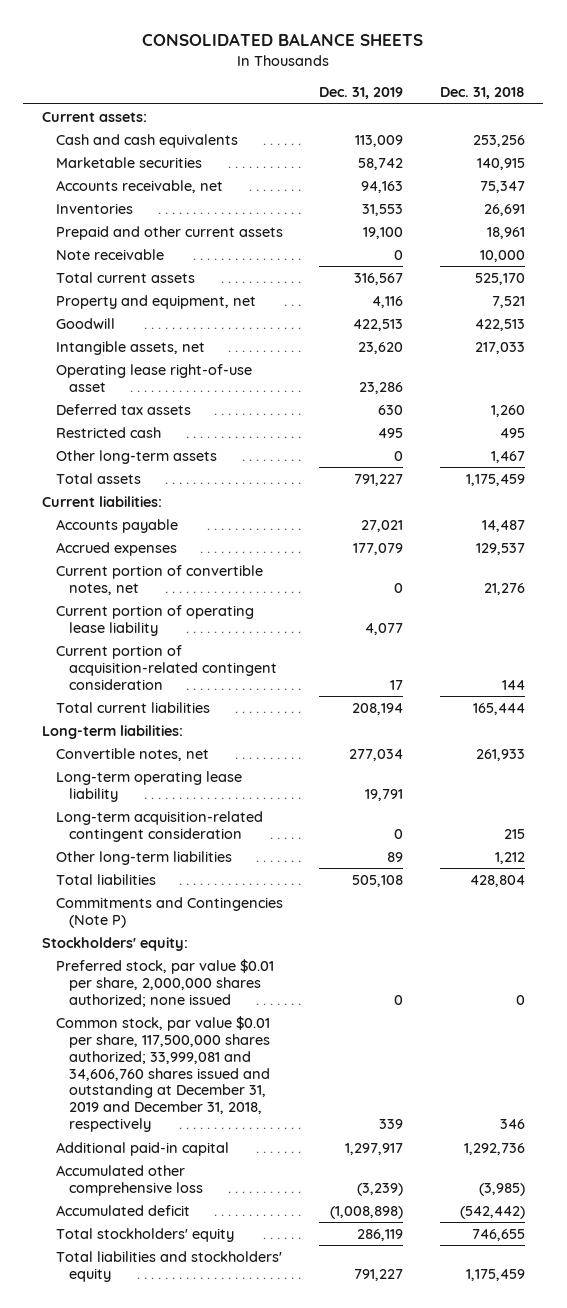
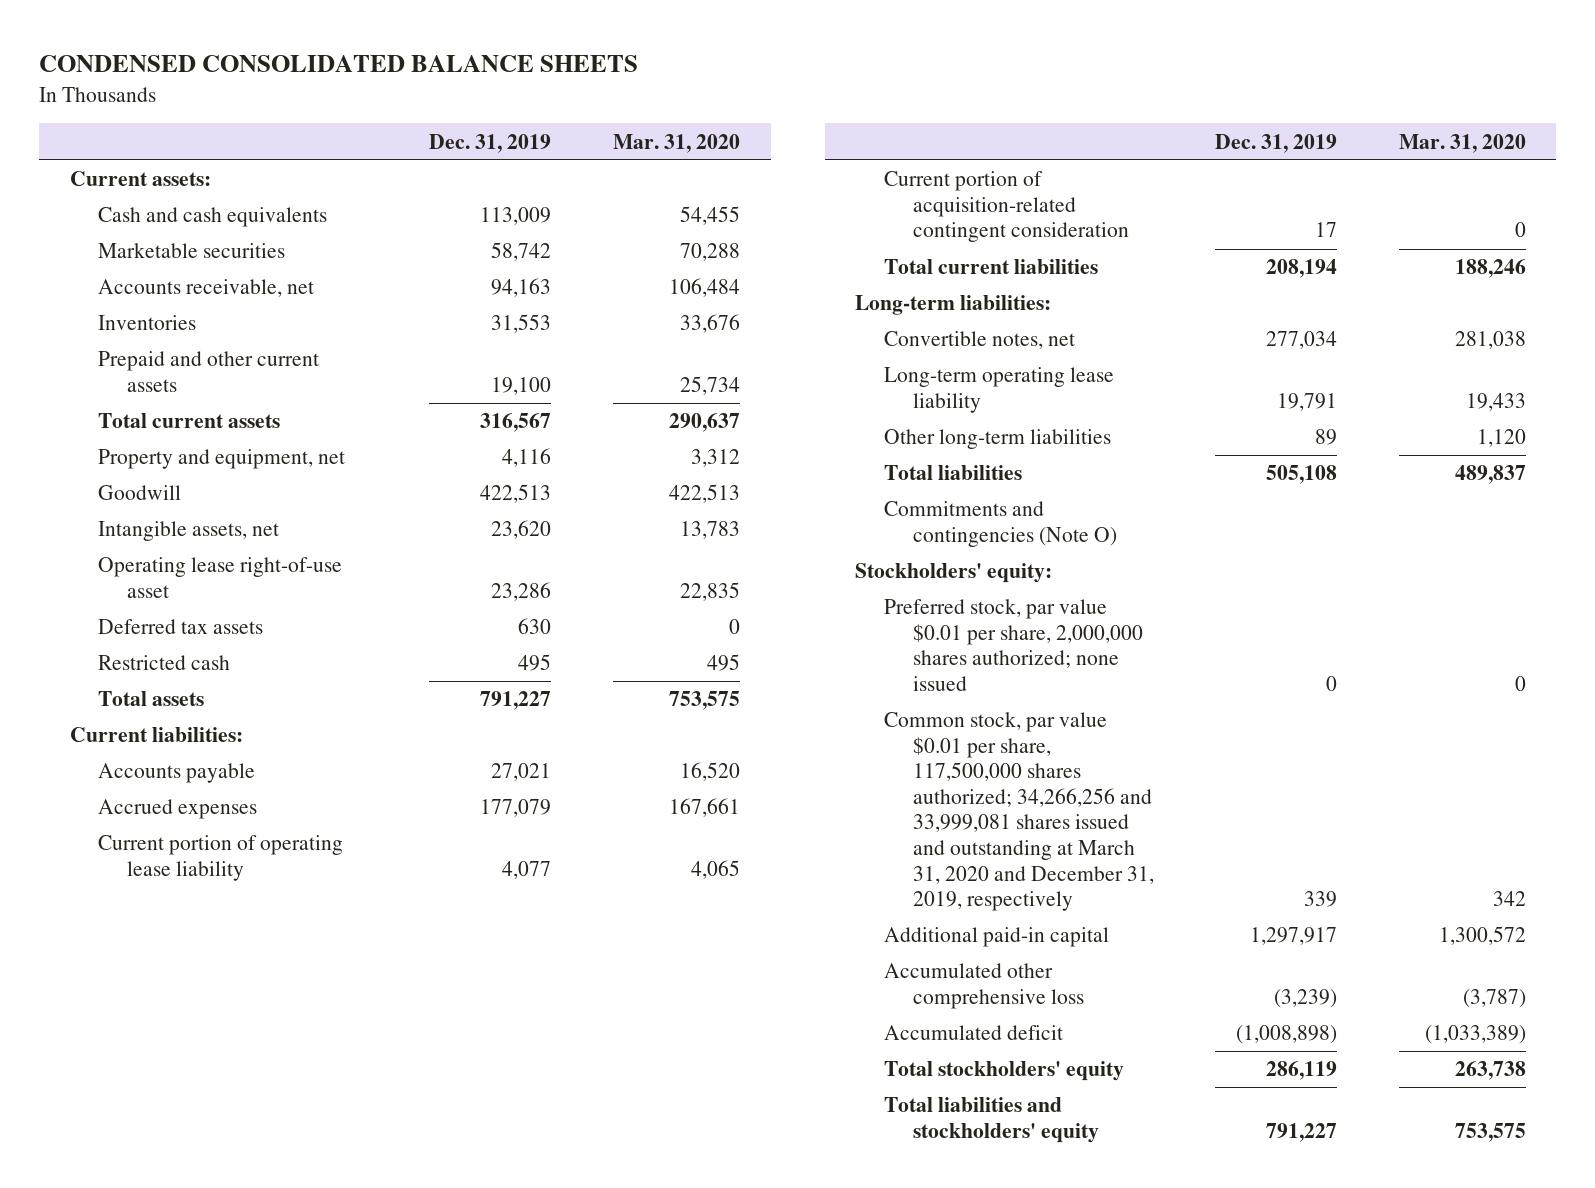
- CONSOLIDATED BALANCE SHEETS
+ CONDENSED CONSOLIDATED BALANCE SHEETS
- | Dec. 31, 2019 | Dec. 31, 2018
+ | Dec. 31, 2019 | Mar. 31, 2020
- Note receivable | 0 | 10,000
- Other long-term assets | 0 | 1,467
- Current portion of convertible notes, net | 0 | 21,276
- Long-term acquisition-related contingent consideration | 0 | 215
- Commitments and Contingencies (Note P)
+ Commitments and contingencies (Note O)
- Common stock, par value $0.01 per share, 117,500,000 shares authorized; 33,999,081 and 34,606,760 shares issued and outstanding at December 31, 2019 and December 31, 2018, respectively | 339 | 346
+ Common stock, par value $0.01 per share, 117,500,000 shares authorized; 34,266,256 and 33,999,081 shares issued and outstanding at March 31, 2020 and December 31, 2019, respectively | 339 | 342

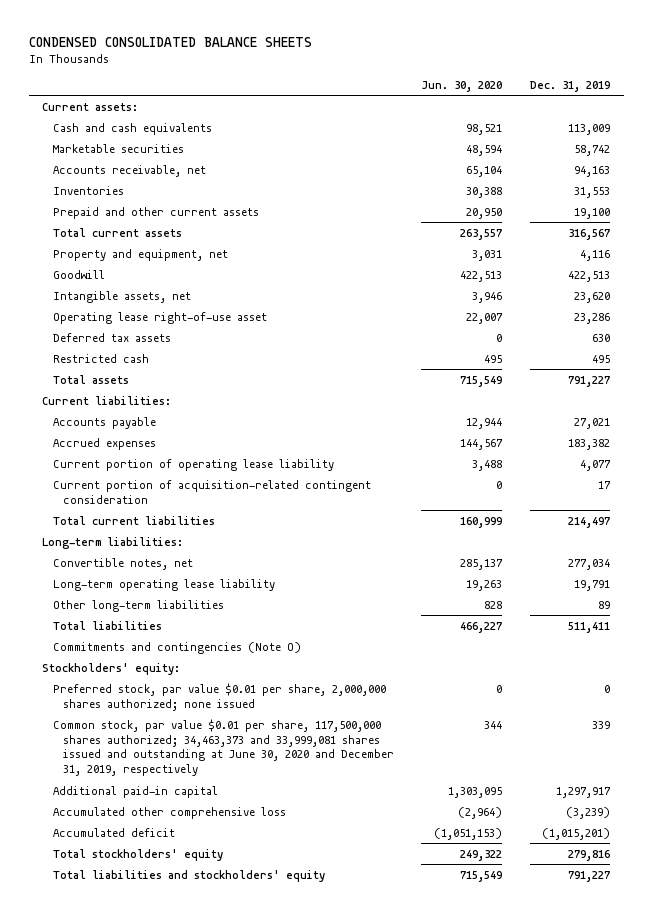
- | Dec. 31, 2019 | Mar. 31, 2020
+ | Jun. 30, 2020 | Dec. 31, 2019
- Accrued expenses | 177,079 | 167,661
+ Accrued expenses | 144,567 | 183,382
- Total current liabilities | 208,194 | 188,246
+ Total current liabilities | 160,999 | 214,497
- Total liabilities | 505,108 | 489,837
+ Total liabilities | 466,227 | 511,411
- Common stock, par value $0.01 per share, 117,500,000 shares authorized; 34,266,256 and 33,999,081 shares issued and outstanding at March 31, 2020 and December 31, 2019, respectively | 339 | 342
+ Common stock, par value $0.01 per share, 117,500,000 shares authorized; 34,463,373 and 33,999,081 shares issued and outstanding at June 30, 2020 and December 31, 2019, respectively | 344 | 339
- Accumulated deficit | (1,008,898) | (1,033,389)
- Total stockholders' equity | 286,119 | 263,738
+ Accumulated deficit | (1,051,153) | (1,015,201)
+ Total stockholders' equity | 249,322 | 279,816

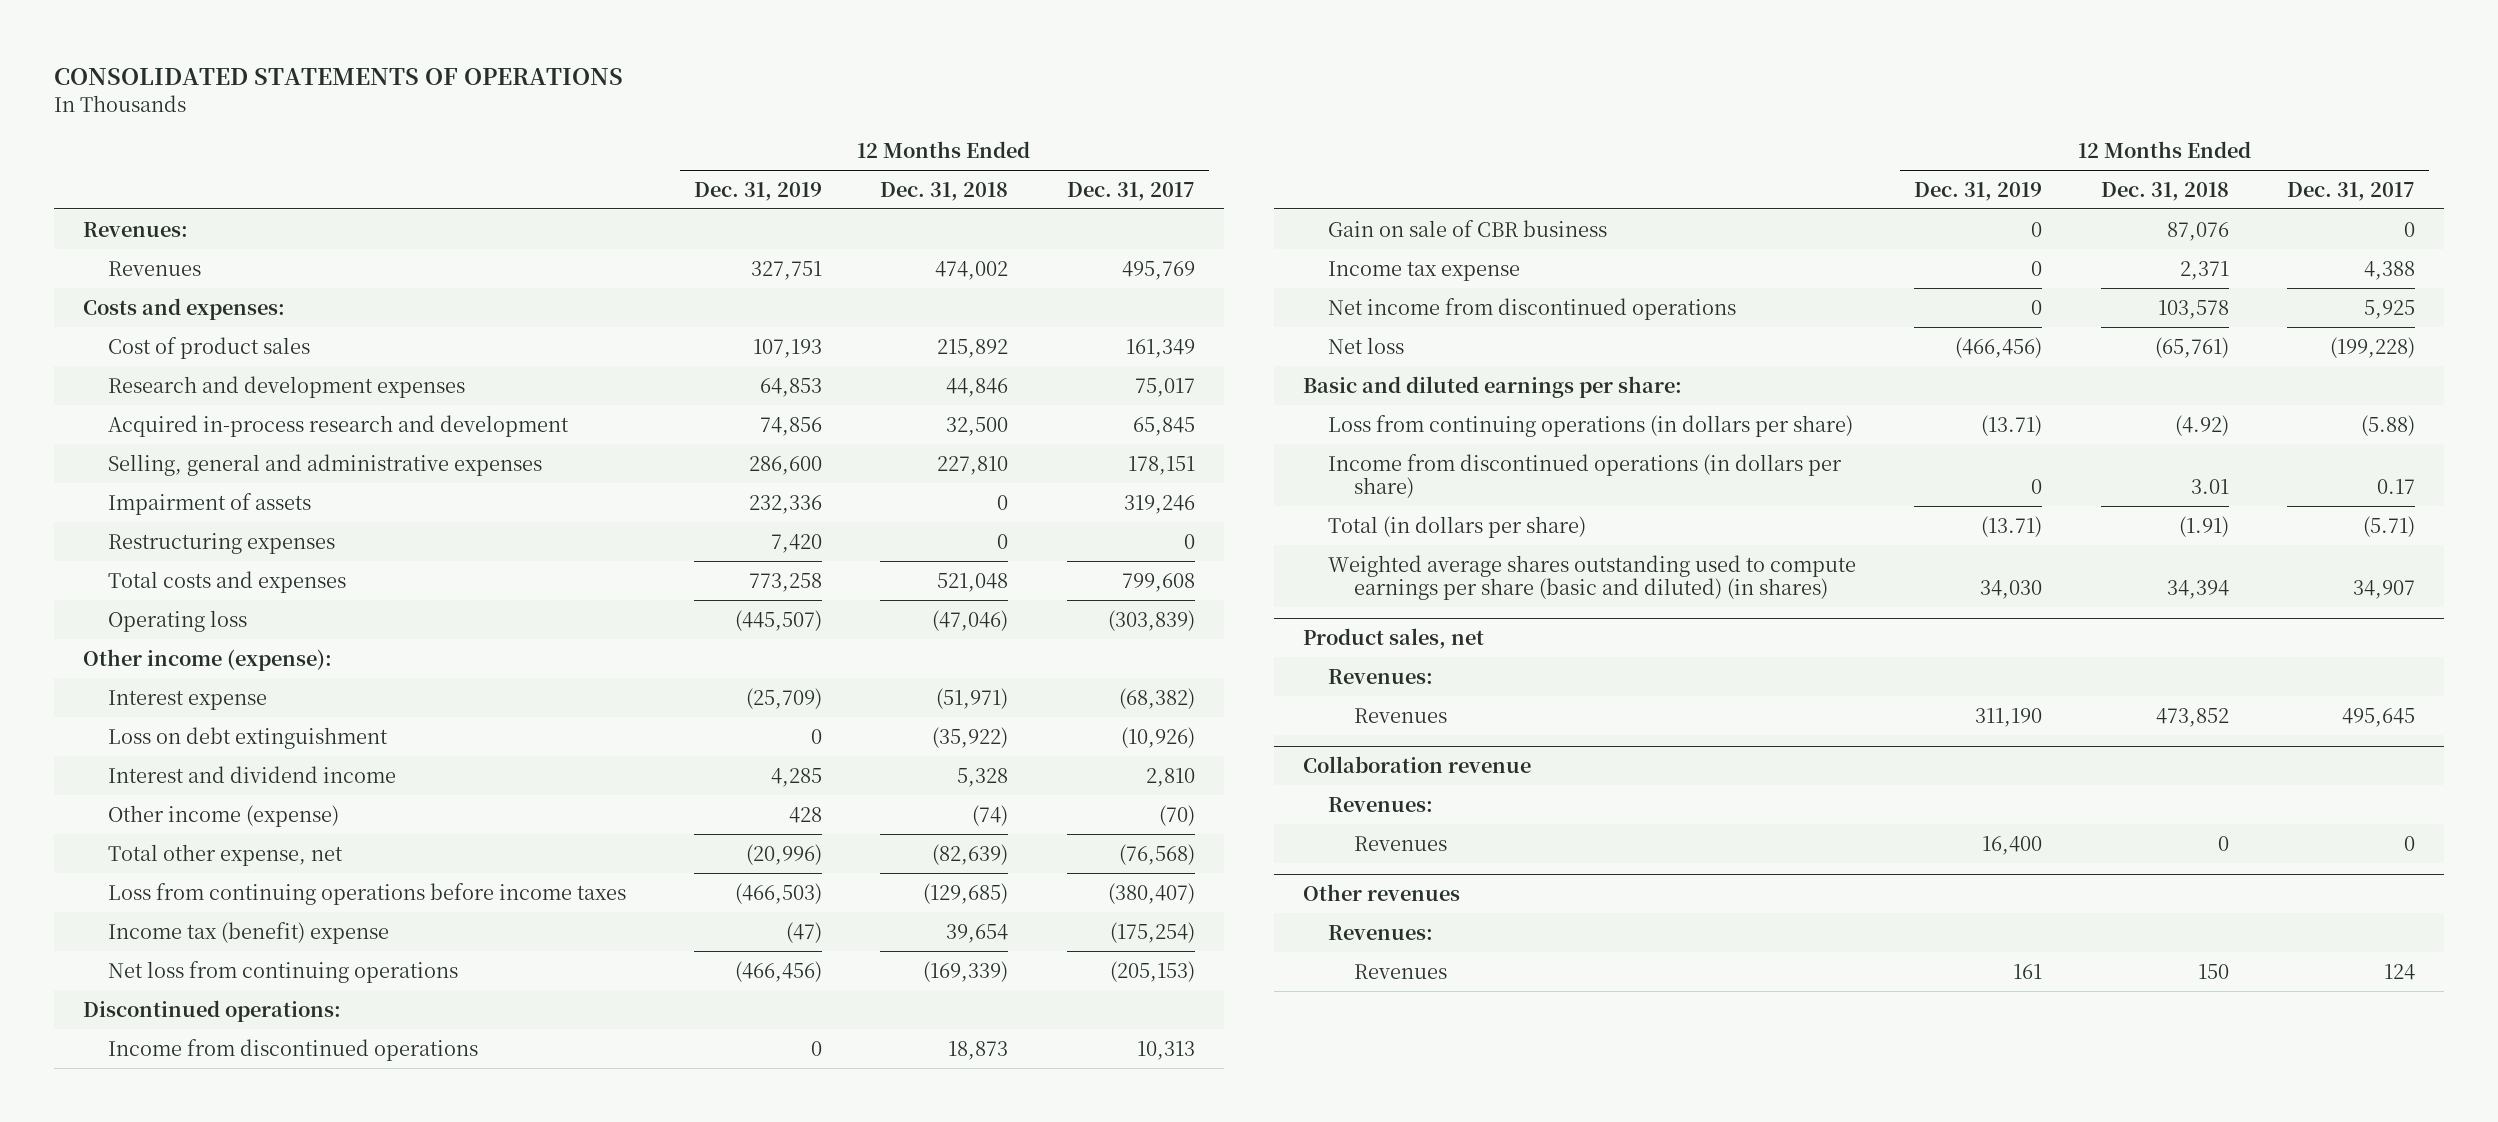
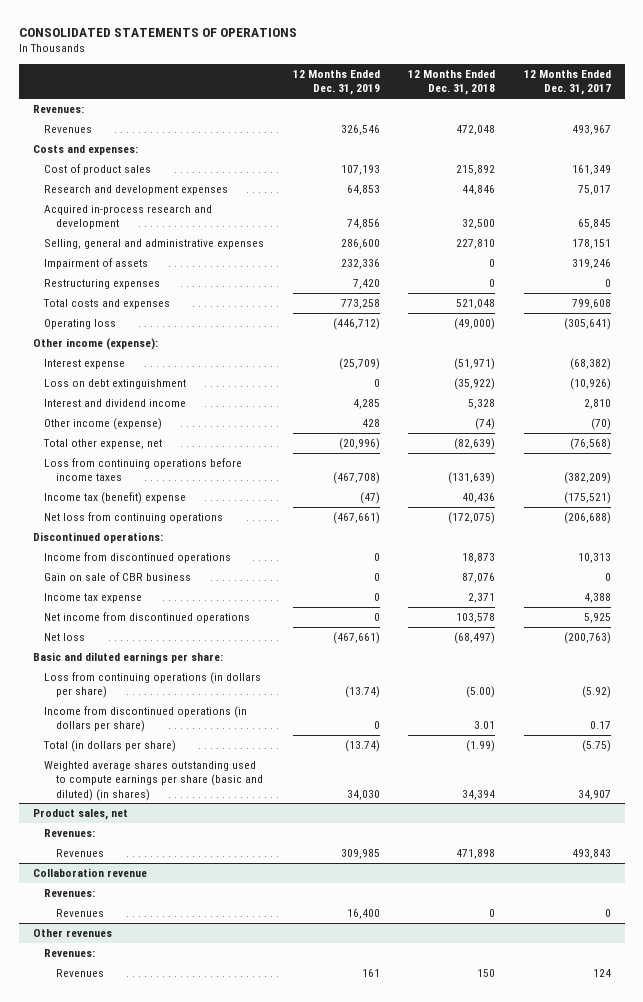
- Revenues | 327,751 | 474,002 | 495,769
+ Revenues | 326,546 | 472,048 | 493,967
- Operating loss | (445,507) | (47,046) | (303,839)
+ Operating loss | (446,712) | (49,000) | (305,641)
- Loss from continuing operations before income taxes | (466,503) | (129,685) | (380,407)
- Income tax (benefit) expense | (47) | 39,654 | (175,254)
- Net loss from continuing operations | (466,456) | (169,339) | (205,153)
+ Loss from continuing operations before income taxes | (467,708) | (131,639) | (382,209)
+ Income tax (benefit) expense | (47) | 40,436 | (175,521)
+ Net loss from continuing operations | (467,661) | (172,075) | (206,688)
- Net loss | (466,456) | (65,761) | (199,228)
+ Net loss | (467,661) | (68,497) | (200,763)
- Loss from continuing operations (in dollars per share) | (13.71) | (4.92) | (5.88)
+ Loss from continuing operations (in dollars per share) | (13.74) | (5.00) | (5.92)
- Total (in dollars per share) | (13.71) | (1.91) | (5.71)
+ Total (in dollars per share) | (13.74) | (1.99) | (5.75)
@ Product sales, net
- Revenues | 311,190 | 473,852 | 495,645
+ Revenues | 309,985 | 471,898 | 493,843

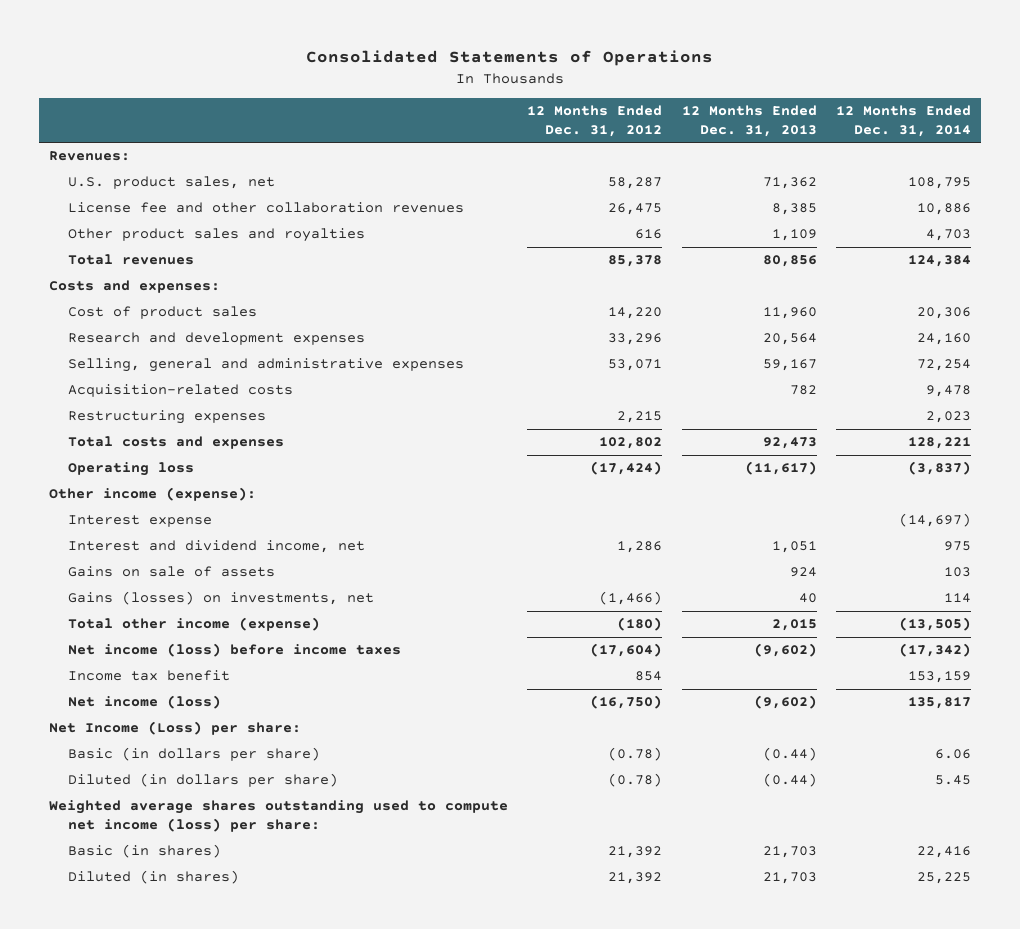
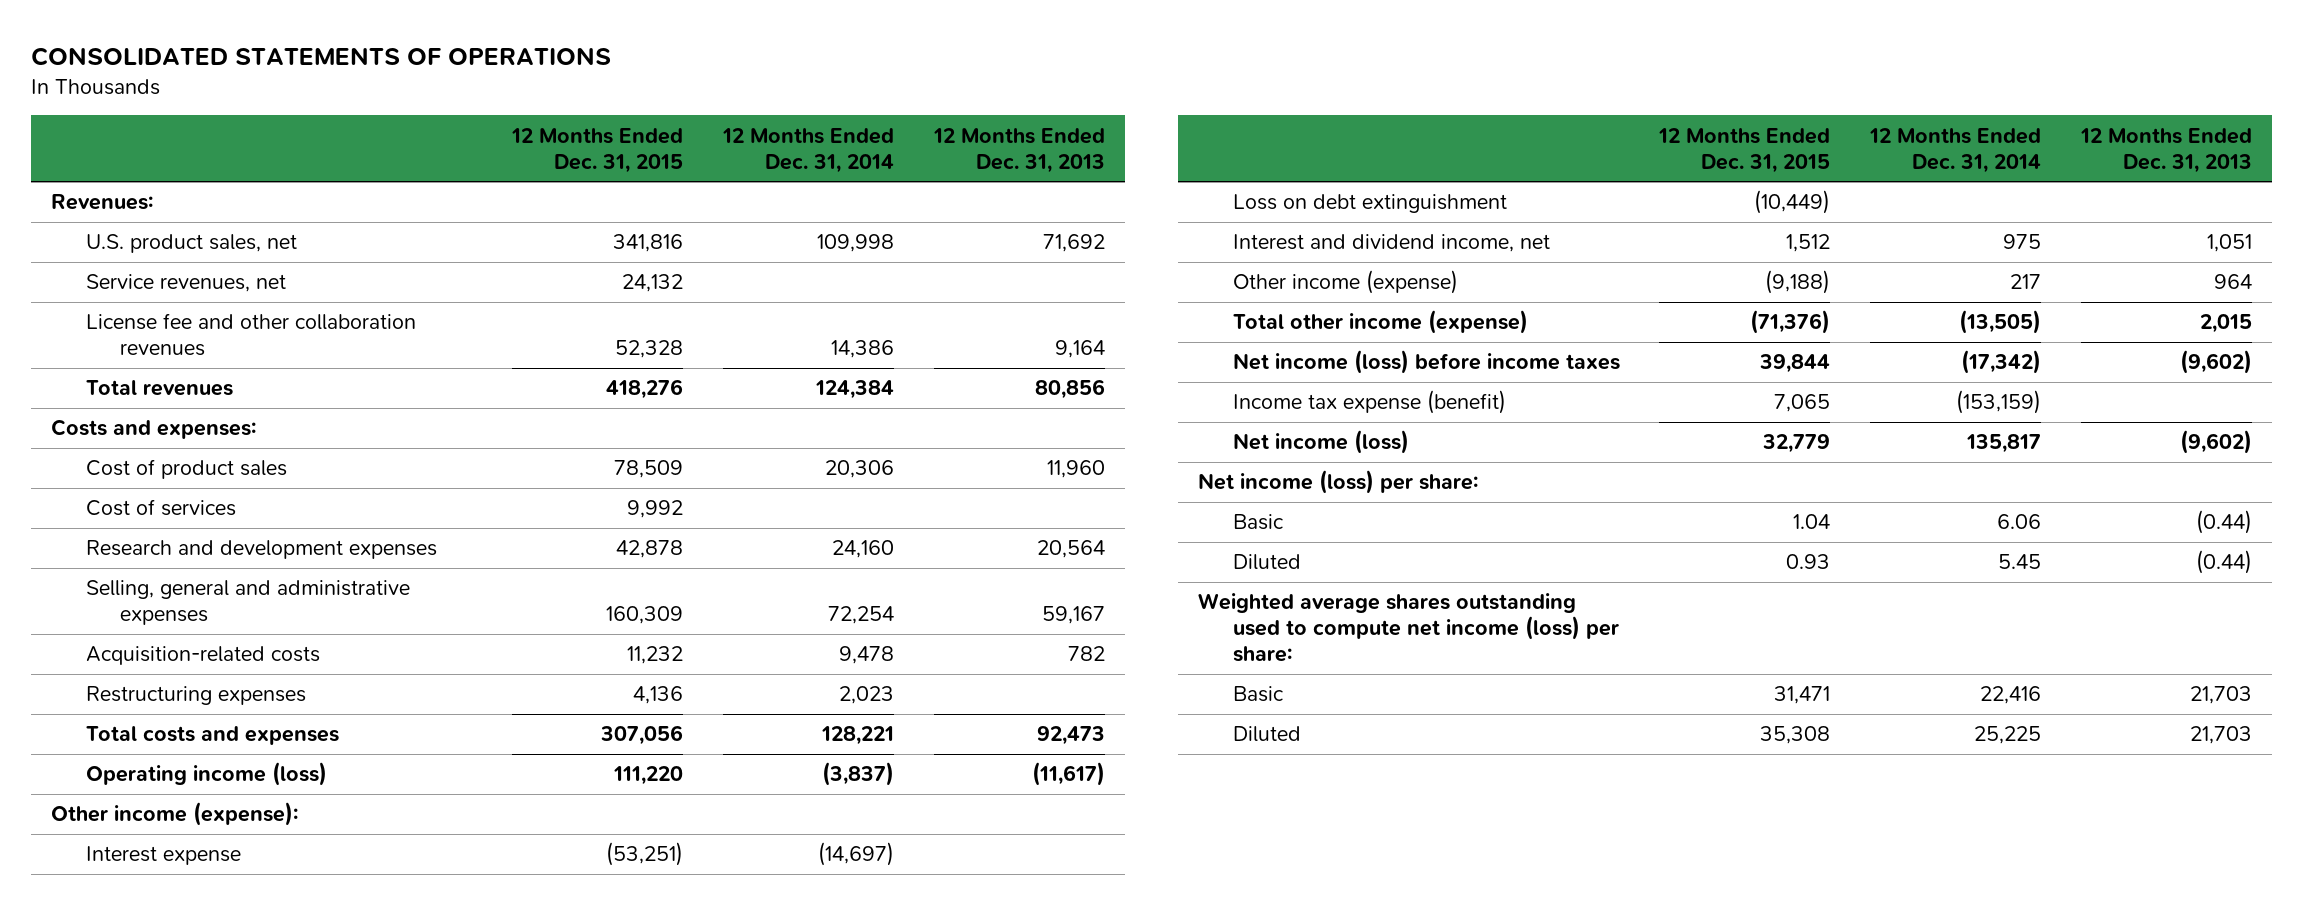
- Consolidated Statements of Operations
+ CONSOLIDATED STATEMENTS OF OPERATIONS
- | 12 Months Ended Dec. 31, 2012 | 12 Months Ended Dec. 31, 2013 | 12 Months Ended Dec. 31, 2014
+ | 12 Months Ended Dec. 31, 2015 | 12 Months Ended Dec. 31, 2014 | 12 Months Ended Dec. 31, 2013
- U.S. product sales, net | 58,287 | 71,362 | 108,795
- License fee and other collaboration revenues | 26,475 | 8,385 | 10,886
- Other product sales and royalties | 616 | 1,109 | 4,703
+ U.S. product sales, net | 341,816 | 109,998 | 71,692
+ Service revenues, net | 24,132 | |
+ License fee and other collaboration revenues | 52,328 | 14,386 | 9,164
+ Cost of services | 9,992 | |
- Operating loss | (17,424) | (11,617) | (3,837)
+ Operating income (loss) | 111,220 | (3,837) | (11,617)
+ Loss on debt extinguishment | (10,449) | |
- Gains on sale of assets | | 924 | 103
- Gains (losses) on investments, net | (1,466) | 40 | 114
+ Other income (expense) | (9,188) | 217 | 964
- Income tax benefit | 854 | | 153,159
+ Income tax expense (benefit) | 7,065 | (153,159) |
- Net Income (Loss) per share:
- Basic (in dollars per share) | (0.78) | (0.44) | 6.06
- Diluted (in dollars per share) | (0.78) | (0.44) | 5.45
+ Net income (loss) per share:
+ Basic | 1.04 | 6.06 | (0.44)
+ Diluted | 0.93 | 5.45 | (0.44)
- Basic (in shares) | 21,392 | 21,703 | 22,416
- Diluted (in shares) | 21,392 | 21,703 | 25,225
+ Basic | 31,471 | 22,416 | 21,703
+ Diluted | 35,308 | 25,225 | 21,703

